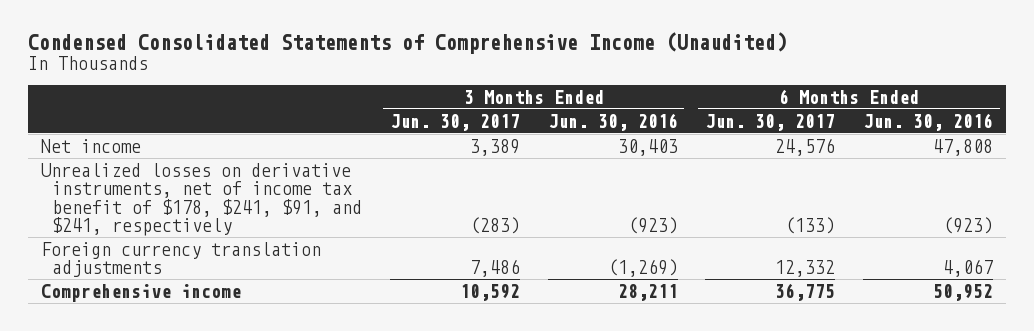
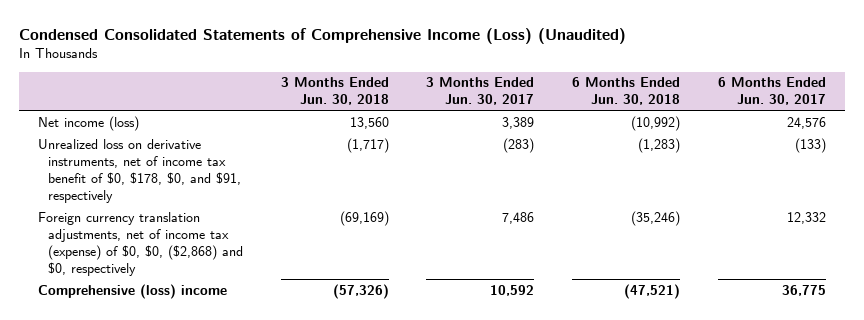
- Condensed Consolidated Statements of Comprehensive Income (Unaudited)
+ Condensed Consolidated Statements of Comprehensive Income (Loss) (Unaudited)
- | 3 Months Ended Jun. 30, 2017 | 3 Months Ended Jun. 30, 2016 | 6 Months Ended Jun. 30, 2017 | 6 Months Ended Jun. 30, 2016
+ | 3 Months Ended Jun. 30, 2018 | 3 Months Ended Jun. 30, 2017 | 6 Months Ended Jun. 30, 2018 | 6 Months Ended Jun. 30, 2017
- Net income | 3,389 | 30,403 | 24,576 | 47,808
- Unrealized losses on derivative instruments, net of income tax benefit of $178, $241, $91, and $241, respectively | (283) | (923) | (133) | (923)
- Foreign currency translation adjustments | 7,486 | (1,269) | 12,332 | 4,067
- Comprehensive income | 10,592 | 28,211 | 36,775 | 50,952
+ Net income (loss) | 13,560 | 3,389 | (10,992) | 24,576
+ Unrealized loss on derivative instruments, net of income tax benefit of $0, $178, $0, and $91, respectively | (1,717) | (283) | (1,283) | (133)
+ Foreign currency translation adjustments, net of income tax (expense) of $0, $0, ($2,868) and $0, respectively | (69,169) | 7,486 | (35,246) | 12,332
+ Comprehensive (loss) income | (57,326) | 10,592 | (47,521) | 36,775

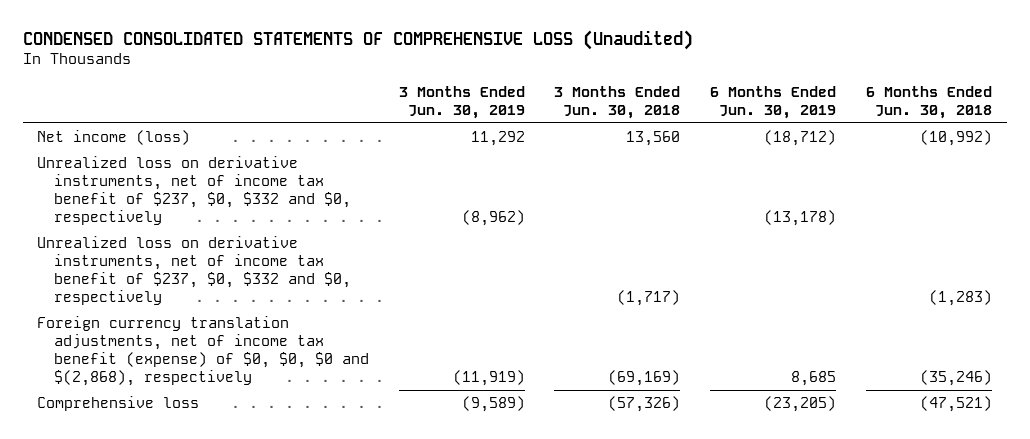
- Condensed Consolidated Statements of Comprehensive Income (Loss) (Unaudited)
+ CONDENSED CONSOLIDATED STATEMENTS OF COMPREHENSIVE LOSS (Unaudited)
- | 3 Months Ended Jun. 30, 2018 | 3 Months Ended Jun. 30, 2017 | 6 Months Ended Jun. 30, 2018 | 6 Months Ended Jun. 30, 2017
+ | 3 Months Ended Jun. 30, 2019 | 3 Months Ended Jun. 30, 2018 | 6 Months Ended Jun. 30, 2019 | 6 Months Ended Jun. 30, 2018
- Unrealized loss on derivative instruments, net of income tax benefit of $0, $178, $0, and $91, respectively | (1,717) | (283) | (1,283) | (133)
- Foreign currency translation adjustments, net of income tax (expense) of $0, $0, ($2,868) and $0, respectively | (69,169) | 7,486 | (35,246) | 12,332
- Comprehensive (loss) income | (57,326) | 10,592 | (47,521) | 36,775
+ Unrealized loss on derivative instruments, net of income tax benefit of $237, $0, $332 and $0, respectively | (8,962) | | (13,178) |
+ Unrealized loss on derivative instruments, net of income tax benefit of $237, $0, $332 and $0, respectively | | (1,717) | | (1,283)
+ Foreign currency translation adjustments, net of income tax benefit (expense) of $0, $0, $0 and $(2,868), respectively | (11,919) | (69,169) | 8,685 | (35,246)
+ Comprehensive loss | (9,589) | (57,326) | (23,205) | (47,521)

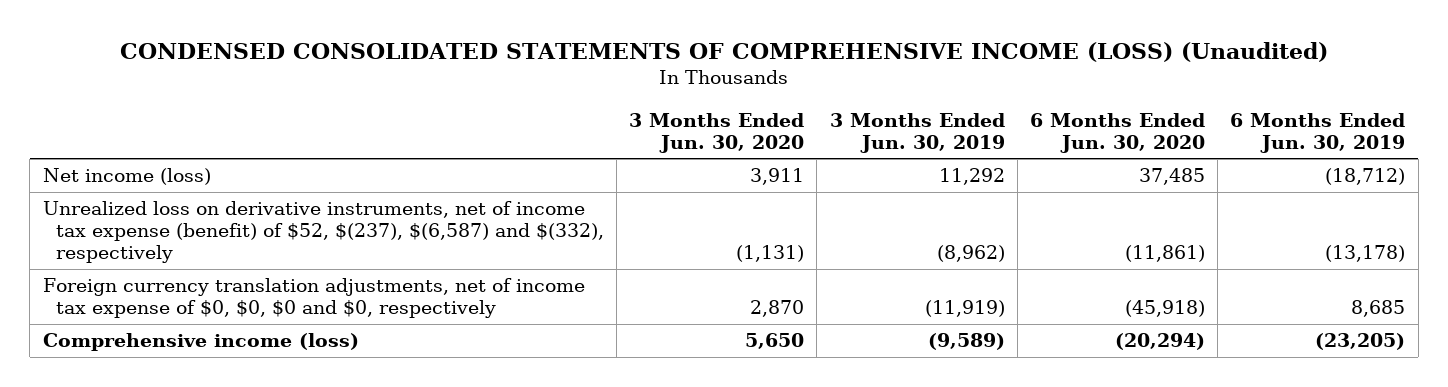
- CONDENSED CONSOLIDATED STATEMENTS OF COMPREHENSIVE LOSS (Unaudited)
+ CONDENSED CONSOLIDATED STATEMENTS OF COMPREHENSIVE INCOME (LOSS) (Unaudited)
- | 3 Months Ended Jun. 30, 2019 | 3 Months Ended Jun. 30, 2018 | 6 Months Ended Jun. 30, 2019 | 6 Months Ended Jun. 30, 2018
+ | 3 Months Ended Jun. 30, 2020 | 3 Months Ended Jun. 30, 2019 | 6 Months Ended Jun. 30, 2020 | 6 Months Ended Jun. 30, 2019
- Unrealized loss on derivative instruments, net of income tax benefit of $237, $0, $332 and $0, respectively | (8,962) | | (13,178) |
- Unrealized loss on derivative instruments, net of income tax benefit of $237, $0, $332 and $0, respectively | | (1,717) | | (1,283)
- Foreign currency translation adjustments, net of income tax benefit (expense) of $0, $0, $0 and $(2,868), respectively | (11,919) | (69,169) | 8,685 | (35,246)
- Comprehensive loss | (9,589) | (57,326) | (23,205) | (47,521)
+ Unrealized loss on derivative instruments, net of income tax expense (benefit) of $52, $(237), $(6,587) and $(332), respectively | (1,131) | (8,962) | (11,861) | (13,178)
+ Foreign currency translation adjustments, net of income tax expense of $0, $0, $0 and $0, respectively | 2,870 | (11,919) | (45,918) | 8,685
+ Comprehensive income (loss) | 5,650 | (9,589) | (20,294) | (23,205)

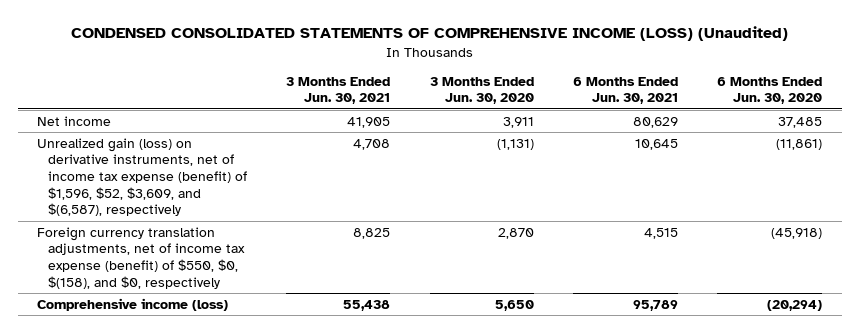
- | 3 Months Ended Jun. 30, 2020 | 3 Months Ended Jun. 30, 2019 | 6 Months Ended Jun. 30, 2020 | 6 Months Ended Jun. 30, 2019
+ | 3 Months Ended Jun. 30, 2021 | 3 Months Ended Jun. 30, 2020 | 6 Months Ended Jun. 30, 2021 | 6 Months Ended Jun. 30, 2020
- Net income (loss) | 3,911 | 11,292 | 37,485 | (18,712)
- Unrealized loss on derivative instruments, net of income tax expense (benefit) of $52, $(237), $(6,587) and $(332), respectively | (1,131) | (8,962) | (11,861) | (13,178)
- Foreign currency translation adjustments, net of income tax expense of $0, $0, $0 and $0, respectively | 2,870 | (11,919) | (45,918) | 8,685
+ Net income | 41,905 | 3,911 | 80,629 | 37,485
+ Unrealized gain (loss) on derivative instruments, net of income tax expense (benefit) of $1,596, $52, $3,609, and $(6,587), respectively | 4,708 | (1,131) | 10,645 | (11,861)
+ Foreign currency translation adjustments, net of income tax expense (benefit) of $550, $0, $(158), and $0, respectively | 8,825 | 2,870 | 4,515 | (45,918)

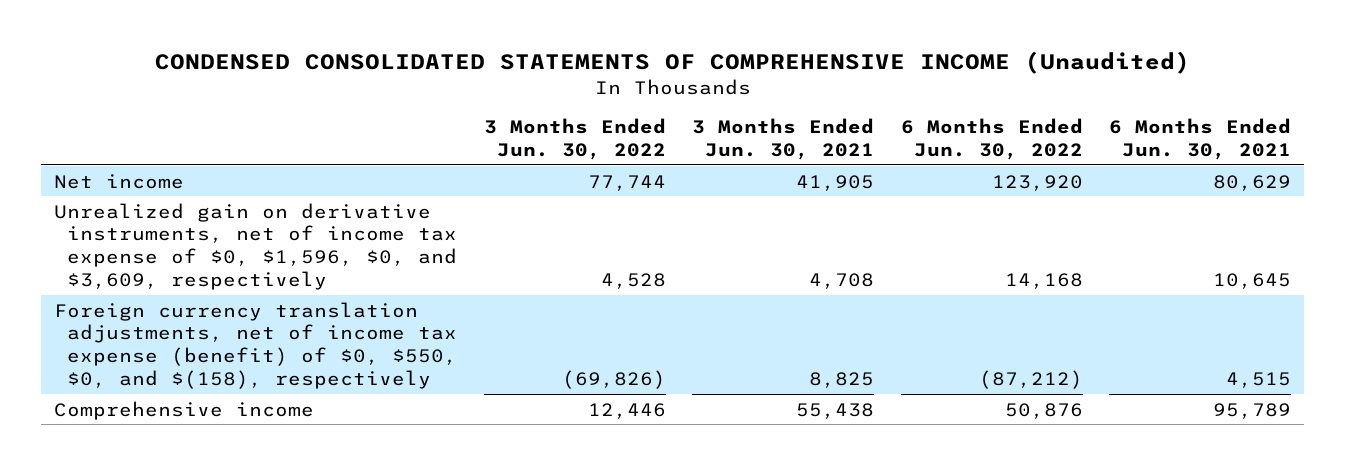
- CONDENSED CONSOLIDATED STATEMENTS OF COMPREHENSIVE INCOME (LOSS) (Unaudited)
+ CONDENSED CONSOLIDATED STATEMENTS OF COMPREHENSIVE INCOME (Unaudited)
- | 3 Months Ended Jun. 30, 2021 | 3 Months Ended Jun. 30, 2020 | 6 Months Ended Jun. 30, 2021 | 6 Months Ended Jun. 30, 2020
+ | 3 Months Ended Jun. 30, 2022 | 3 Months Ended Jun. 30, 2021 | 6 Months Ended Jun. 30, 2022 | 6 Months Ended Jun. 30, 2021
- Unrealized gain (loss) on derivative instruments, net of income tax expense (benefit) of $1,596, $52, $3,609, and $(6,587), respectively | 4,708 | (1,131) | 10,645 | (11,861)
- Foreign currency translation adjustments, net of income tax expense (benefit) of $550, $0, $(158), and $0, respectively | 8,825 | 2,870 | 4,515 | (45,918)
- Comprehensive income (loss) | 55,438 | 5,650 | 95,789 | (20,294)
+ Unrealized gain on derivative instruments, net of income tax expense of $0, $1,596, $0, and $3,609, respectively | 4,528 | 4,708 | 14,168 | 10,645
+ Foreign currency translation adjustments, net of income tax expense (benefit) of $0, $550, $0, and $(158), respectively | (69,826) | 8,825 | (87,212) | 4,515
+ Comprehensive income | 12,446 | 55,438 | 50,876 | 95,789

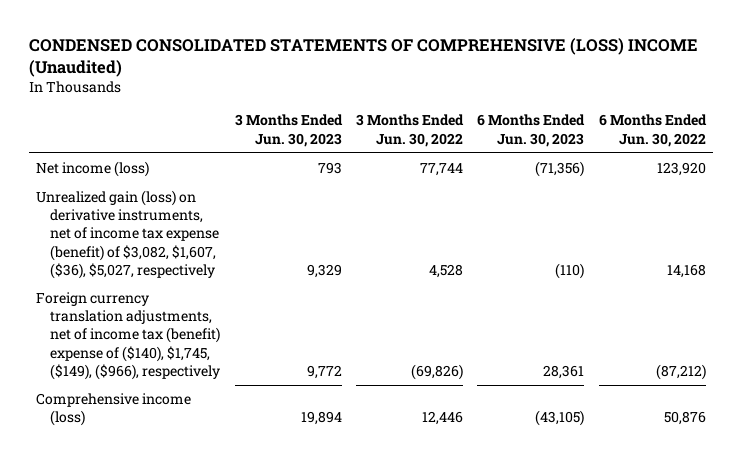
- CONDENSED CONSOLIDATED STATEMENTS OF COMPREHENSIVE INCOME (Unaudited)
+ CONDENSED CONSOLIDATED STATEMENTS OF COMPREHENSIVE (LOSS) INCOME (Unaudited)
- | 3 Months Ended Jun. 30, 2022 | 3 Months Ended Jun. 30, 2021 | 6 Months Ended Jun. 30, 2022 | 6 Months Ended Jun. 30, 2021
+ | 3 Months Ended Jun. 30, 2023 | 3 Months Ended Jun. 30, 2022 | 6 Months Ended Jun. 30, 2023 | 6 Months Ended Jun. 30, 2022
- Net income | 77,744 | 41,905 | 123,920 | 80,629
- Unrealized gain on derivative instruments, net of income tax expense of $0, $1,596, $0, and $3,609, respectively | 4,528 | 4,708 | 14,168 | 10,645
- Foreign currency translation adjustments, net of income tax expense (benefit) of $0, $550, $0, and $(158), respectively | (69,826) | 8,825 | (87,212) | 4,515
- Comprehensive income | 12,446 | 55,438 | 50,876 | 95,789
+ Net income (loss) | 793 | 77,744 | (71,356) | 123,920
+ Unrealized gain (loss) on derivative instruments, net of income tax expense (benefit) of $3,082, $1,607, ($36), $5,027, respectively | 9,329 | 4,528 | (110) | 14,168
+ Foreign currency translation adjustments, net of income tax (benefit) expense of ($140), $1,745, ($149), ($966), respectively | 9,772 | (69,826) | 28,361 | (87,212)
+ Comprehensive income (loss) | 19,894 | 12,446 | (43,105) | 50,876

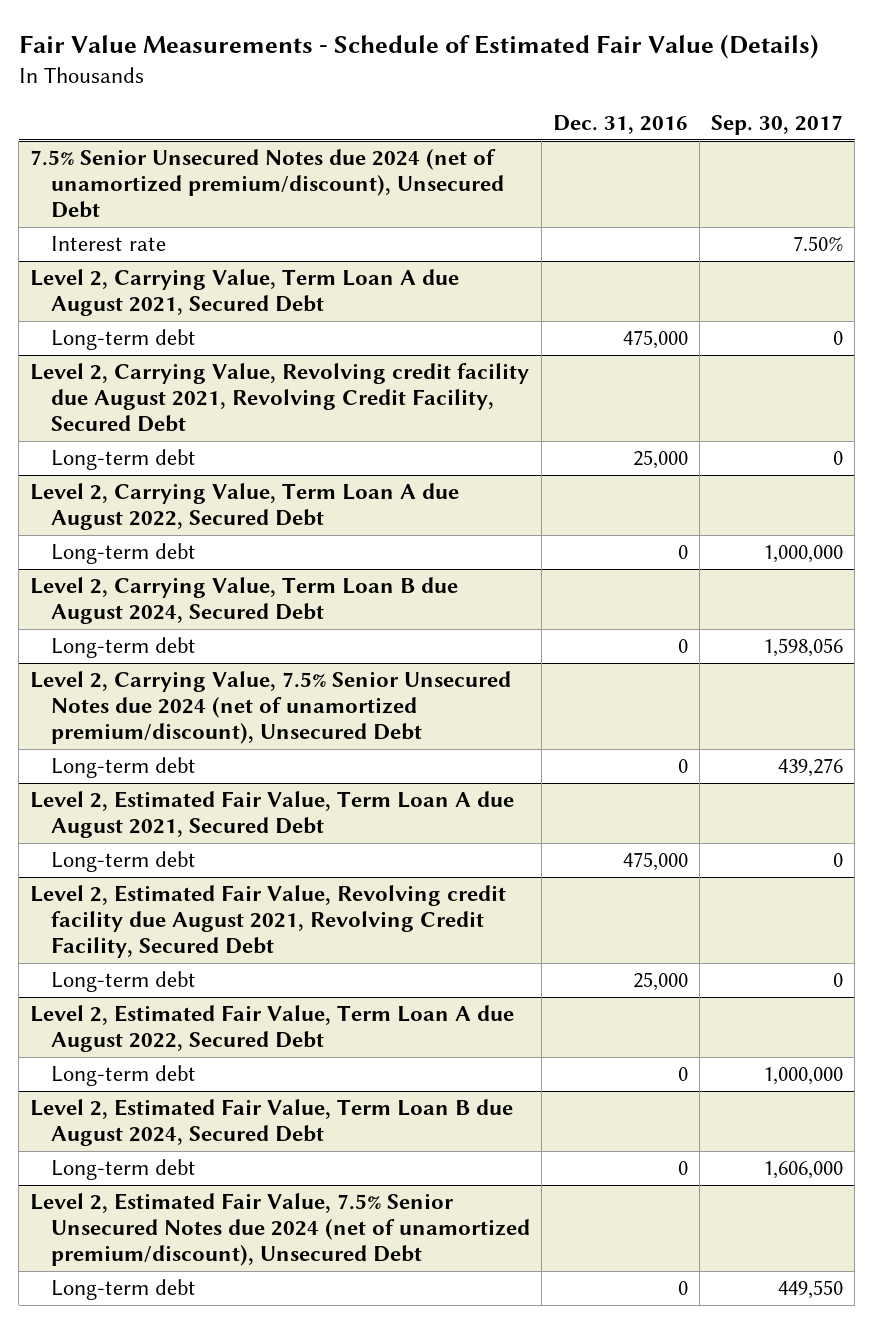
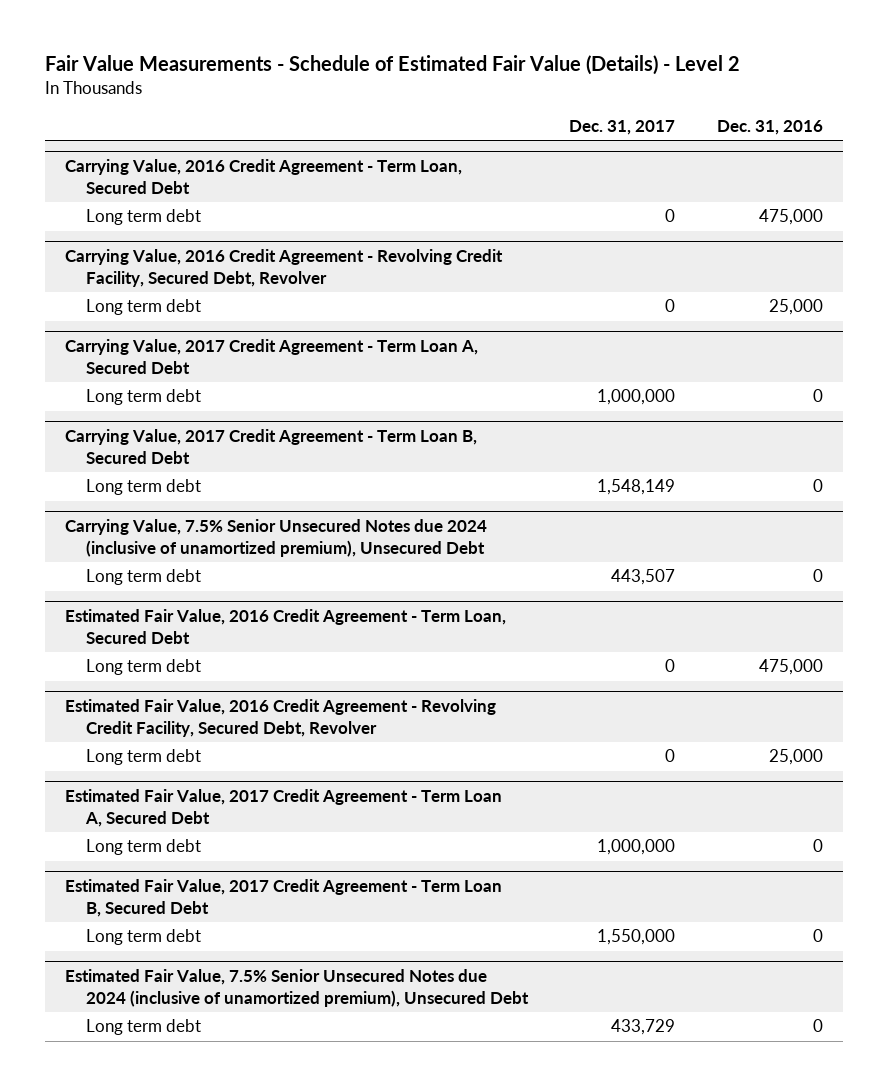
- Fair Value Measurements - Schedule of Estimated Fair Value (Details)
+ Fair Value Measurements - Schedule of Estimated Fair Value (Details) - Level 2
- | Dec. 31, 2016 | Sep. 30, 2017
+ | Dec. 31, 2017 | Dec. 31, 2016
- 7.5% Senior Unsecured Notes due 2024 (net of unamortized premium/discount), Unsecured Debt
- Interest rate | | 7.50%
- Level 2, Carrying Value, Term Loan A due August 2021, Secured Debt
- Long-term debt | 475,000 | 0
- Level 2, Carrying Value, Revolving credit facility due August 2021, Revolving Credit Facility, Secured Debt
- Long-term debt | 25,000 | 0
- Level 2, Carrying Value, Term Loan A due August 2022, Secured Debt
- Long-term debt | 0 | 1,000,000
- Level 2, Carrying Value, Term Loan B due August 2024, Secured Debt
- Long-term debt | 0 | 1,598,056
- Level 2, Carrying Value, 7.5% Senior Unsecured Notes due 2024 (net of unamortized premium/discount), Unsecured Debt
- Long-term debt | 0 | 439,276
- Level 2, Estimated Fair Value, Term Loan A due August 2021, Secured Debt
- Long-term debt | 475,000 | 0
- Level 2, Estimated Fair Value, Revolving credit facility due August 2021, Revolving Credit Facility, Secured Debt
- Long-term debt | 25,000 | 0
- Level 2, Estimated Fair Value, Term Loan A due August 2022, Secured Debt
- Long-term debt | 0 | 1,000,000
- Level 2, Estimated Fair Value, Term Loan B due August 2024, Secured Debt
- Long-term debt | 0 | 1,606,000
- Level 2, Estimated Fair Value, 7.5% Senior Unsecured Notes due 2024 (net of unamortized premium/discount), Unsecured Debt
- Long-term debt | 0 | 449,550
+ Carrying Value, 2016 Credit Agreement - Term Loan, Secured Debt
+ Long term debt | 0 | 475,000
+ Carrying Value, 2016 Credit Agreement - Revolving Credit Facility, Secured Debt, Revolver
+ Long term debt | 0 | 25,000
+ Carrying Value, 2017 Credit Agreement - Term Loan A, Secured Debt
+ Long term debt | 1,000,000 | 0
+ Carrying Value, 2017 Credit Agreement - Term Loan B, Secured Debt
+ Long term debt | 1,548,149 | 0
+ Carrying Value, 7.5% Senior Unsecured Notes due 2024 (inclusive of unamortized premium), Unsecured Debt
+ Long term debt | 443,507 | 0
+ Estimated Fair Value, 2016 Credit Agreement - Term Loan, Secured Debt
+ Long term debt | 0 | 475,000
+ Estimated Fair Value, 2016 Credit Agreement - Revolving Credit Facility, Secured Debt, Revolver
+ Long term debt | 0 | 25,000
+ Estimated Fair Value, 2017 Credit Agreement - Term Loan A, Secured Debt
+ Long term debt | 1,000,000 | 0
+ Estimated Fair Value, 2017 Credit Agreement - Term Loan B, Secured Debt
+ Long term debt | 1,550,000 | 0
+ Estimated Fair Value, 7.5% Senior Unsecured Notes due 2024 (inclusive of unamortized premium), Unsecured Debt
+ Long term debt | 433,729 | 0

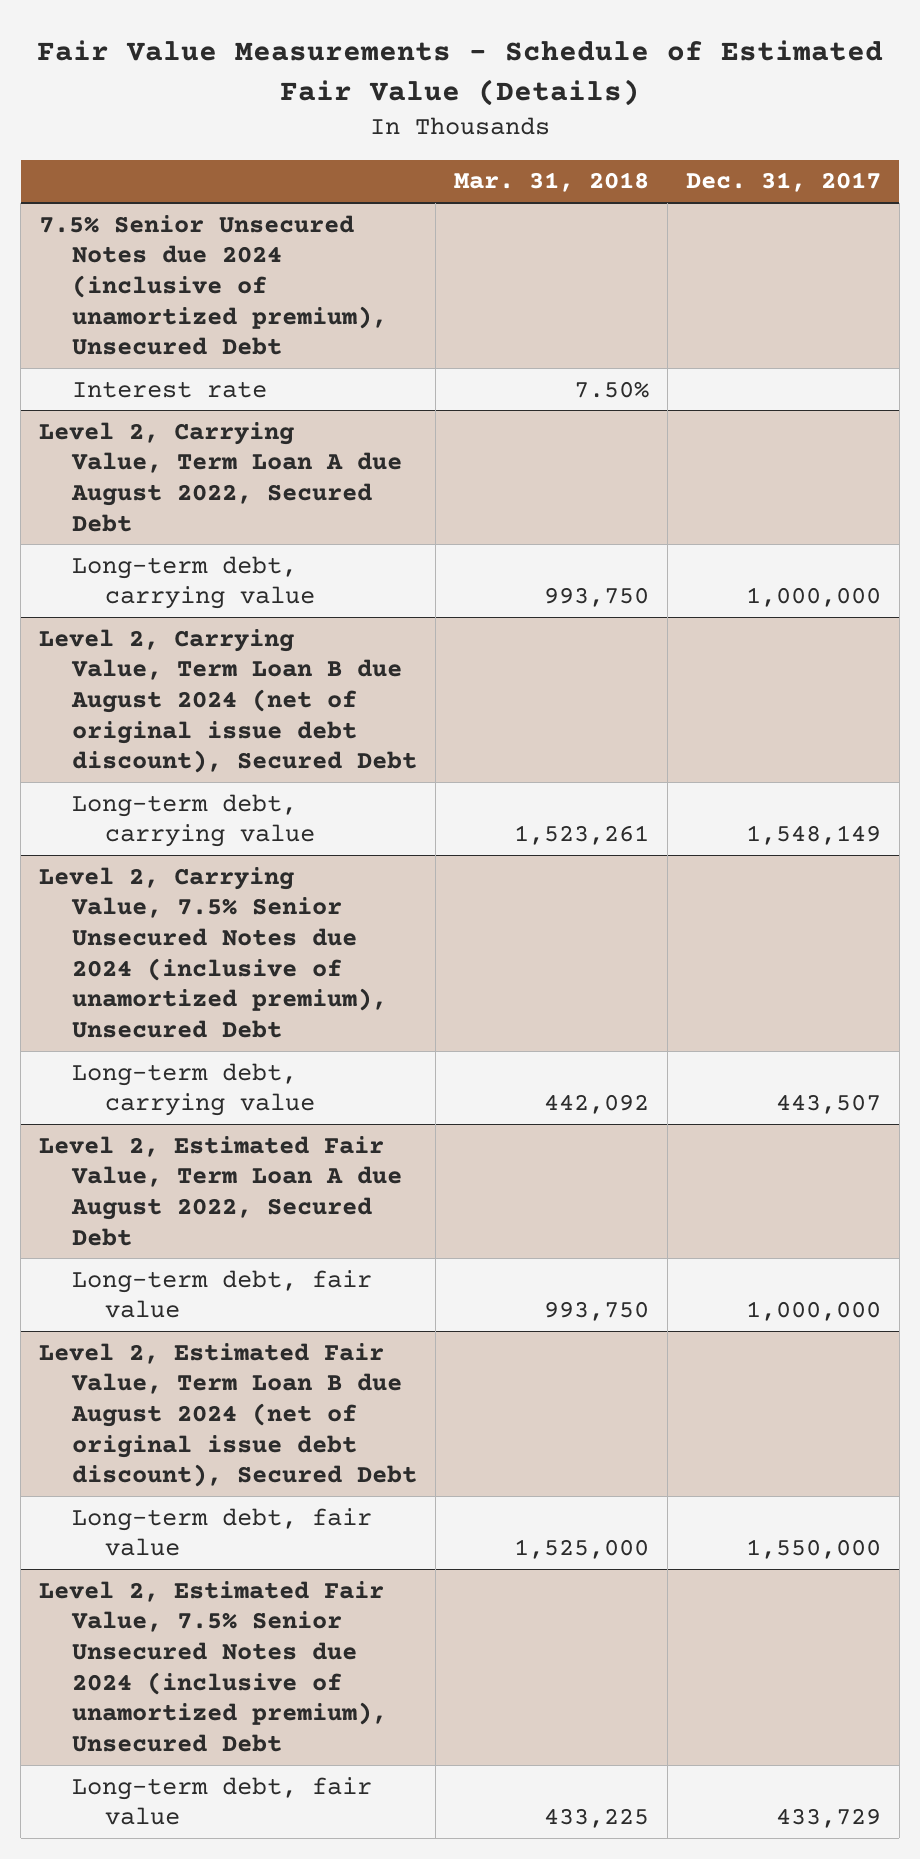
- Fair Value Measurements - Schedule of Estimated Fair Value (Details) - Level 2
+ Fair Value Measurements - Schedule of Estimated Fair Value (Details)
- | Dec. 31, 2017 | Dec. 31, 2016
+ | Mar. 31, 2018 | Dec. 31, 2017
- Carrying Value, 2016 Credit Agreement - Term Loan, Secured Debt
- Long term debt | 0 | 475,000
- Carrying Value, 2016 Credit Agreement - Revolving Credit Facility, Secured Debt, Revolver
- Long term debt | 0 | 25,000
- Carrying Value, 2017 Credit Agreement - Term Loan A, Secured Debt
- Long term debt | 1,000,000 | 0
- Carrying Value, 2017 Credit Agreement - Term Loan B, Secured Debt
- Long term debt | 1,548,149 | 0
- Carrying Value, 7.5% Senior Unsecured Notes due 2024 (inclusive of unamortized premium), Unsecured Debt
- Long term debt | 443,507 | 0
- Estimated Fair Value, 2016 Credit Agreement - Term Loan, Secured Debt
- Long term debt | 0 | 475,000
- Estimated Fair Value, 2016 Credit Agreement - Revolving Credit Facility, Secured Debt, Revolver
- Long term debt | 0 | 25,000
- Estimated Fair Value, 2017 Credit Agreement - Term Loan A, Secured Debt
- Long term debt | 1,000,000 | 0
- Estimated Fair Value, 2017 Credit Agreement - Term Loan B, Secured Debt
- Long term debt | 1,550,000 | 0
- Estimated Fair Value, 7.5% Senior Unsecured Notes due 2024 (inclusive of unamortized premium), Unsecured Debt
- Long term debt | 433,729 | 0
+ 7.5% Senior Unsecured Notes due 2024 (inclusive of unamortized premium), Unsecured Debt
+ Interest rate | 7.50% |
+ Level 2, Carrying Value, Term Loan A due August 2022, Secured Debt
+ Long-term debt, carrying value | 993,750 | 1,000,000
+ Level 2, Carrying Value, Term Loan B due August 2024 (net of original issue debt discount), Secured Debt
+ Long-term debt, carrying value | 1,523,261 | 1,548,149
+ Level 2, Carrying Value, 7.5% Senior Unsecured Notes due 2024 (inclusive of unamortized premium), Unsecured Debt
+ Long-term debt, carrying value | 442,092 | 443,507
+ Level 2, Estimated Fair Value, Term Loan A due August 2022, Secured Debt
+ Long-term debt, fair value | 993,750 | 1,000,000
+ Level 2, Estimated Fair Value, Term Loan B due August 2024 (net of original issue debt discount), Secured Debt
+ Long-term debt, fair value | 1,525,000 | 1,550,000
+ Level 2, Estimated Fair Value, 7.5% Senior Unsecured Notes due 2024 (inclusive of unamortized premium), Unsecured Debt
+ Long-term debt, fair value | 433,225 | 433,729

